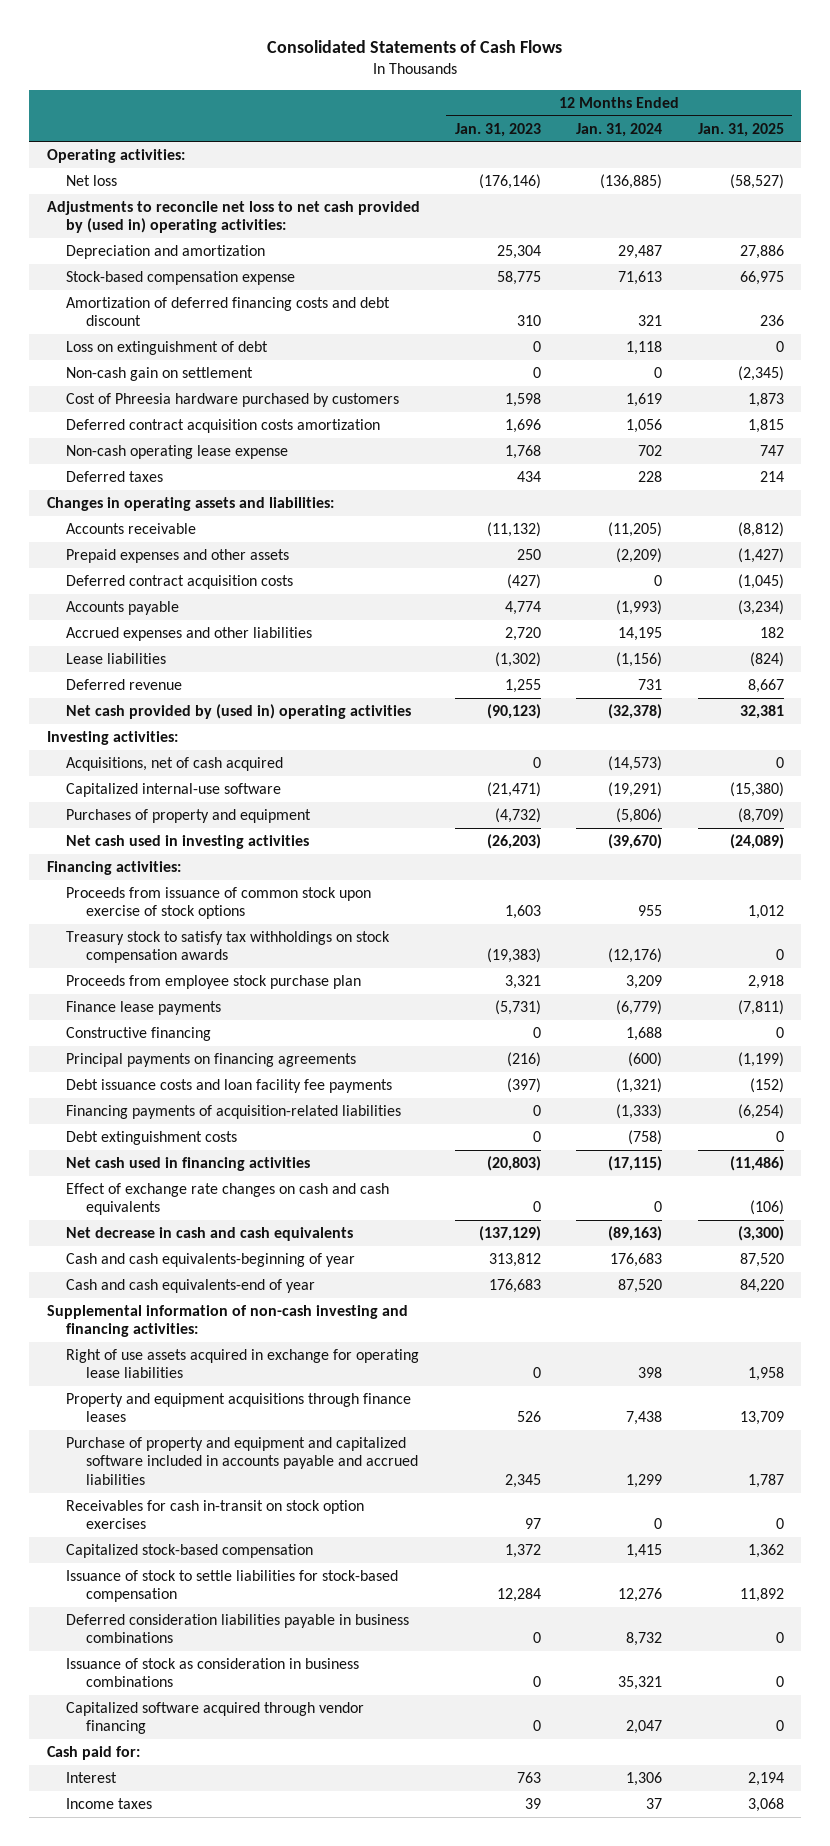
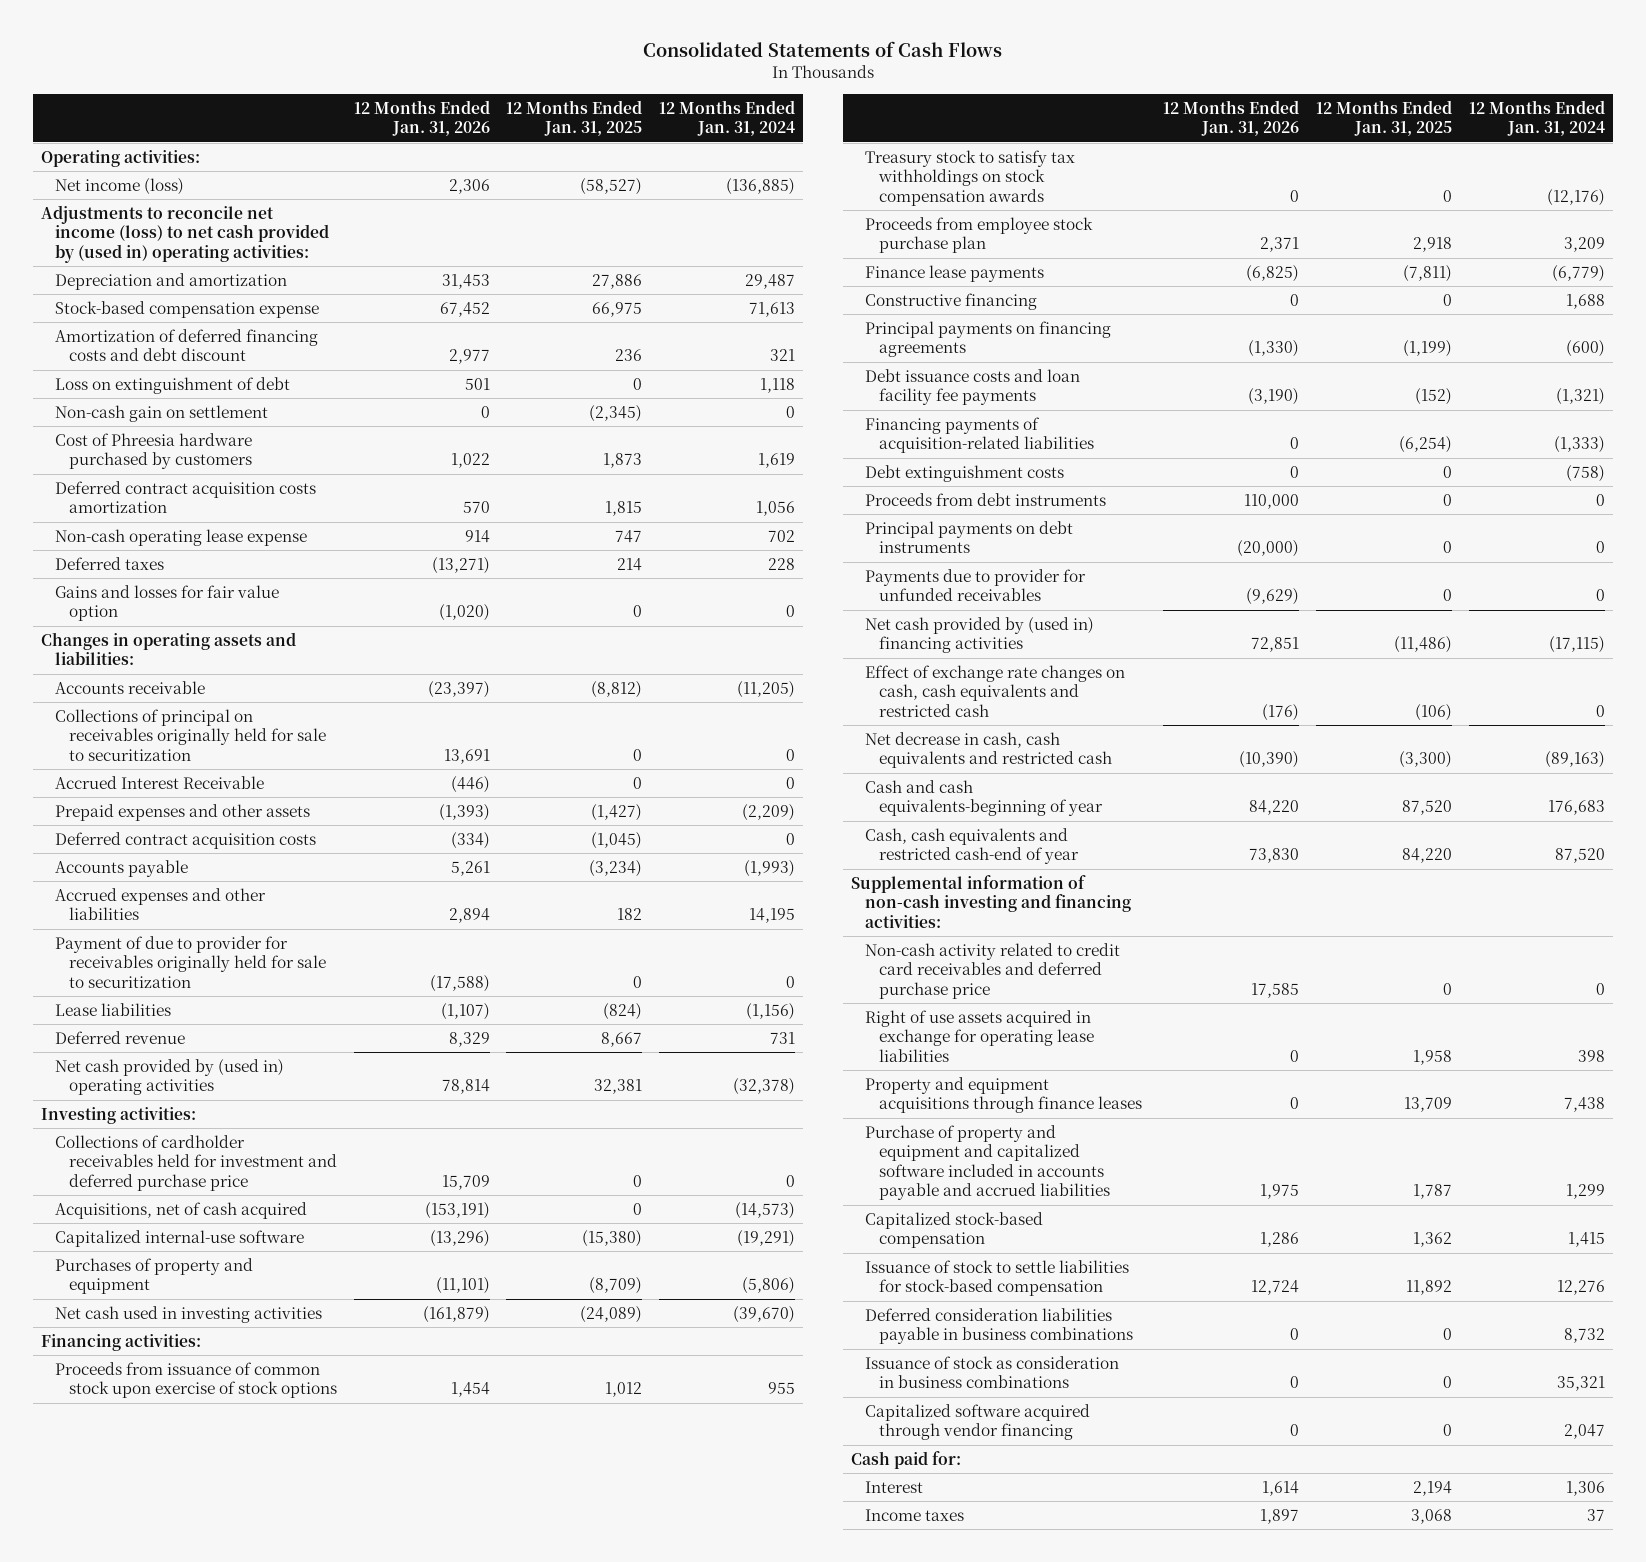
- | 12 Months Ended Jan. 31, 2023 | 12 Months Ended Jan. 31, 2024 | 12 Months Ended Jan. 31, 2025
+ | 12 Months Ended Jan. 31, 2026 | 12 Months Ended Jan. 31, 2025 | 12 Months Ended Jan. 31, 2024
- Net loss | (176,146) | (136,885) | (58,527)
- Adjustments to reconcile net loss to net cash provided by (used in) operating activities:
+ Net income (loss) | 2,306 | (58,527) | (136,885)
+ Adjustments to reconcile net income (loss) to net cash provided by (used in) operating activities:
+ Gains and losses for fair value option | (1,020) | 0 | 0
+ Collections of principal on receivables originally held for sale to securitization | 13,691 | 0 | 0
+ Accrued Interest Receivable | (446) | 0 | 0
+ Payment of due to provider for receivables originally held for sale to securitization | (17,588) | 0 | 0
+ Collections of cardholder receivables held for investment and deferred purchase price | 15,709 | 0 | 0
- Net cash used in financing activities | (20,803) | (17,115) | (11,486)
- Effect of exchange rate changes on cash and cash equivalents | 0 | 0 | (106)
- Net decrease in cash and cash equivalents | (137,129) | (89,163) | (3,300)
+ Proceeds from debt instruments | 110,000 | 0 | 0
+ Principal payments on debt instruments | (20,000) | 0 | 0
+ Payments due to provider for unfunded receivables | (9,629) | 0 | 0
+ Net cash provided by (used in) financing activities | 72,851 | (11,486) | (17,115)
+ Effect of exchange rate changes on cash, cash equivalents and restricted cash | (176) | (106) | 0
+ Net decrease in cash, cash equivalents and restricted cash | (10,390) | (3,300) | (89,163)
- Cash and cash equivalents-end of year | 176,683 | 87,520 | 84,220
+ Cash, cash equivalents and restricted cash-end of year | 73,830 | 84,220 | 87,520
+ Non-cash activity related to credit card receivables and deferred purchase price | 17,585 | 0 | 0
- Receivables for cash in-transit on stock option exercises | 97 | 0 | 0

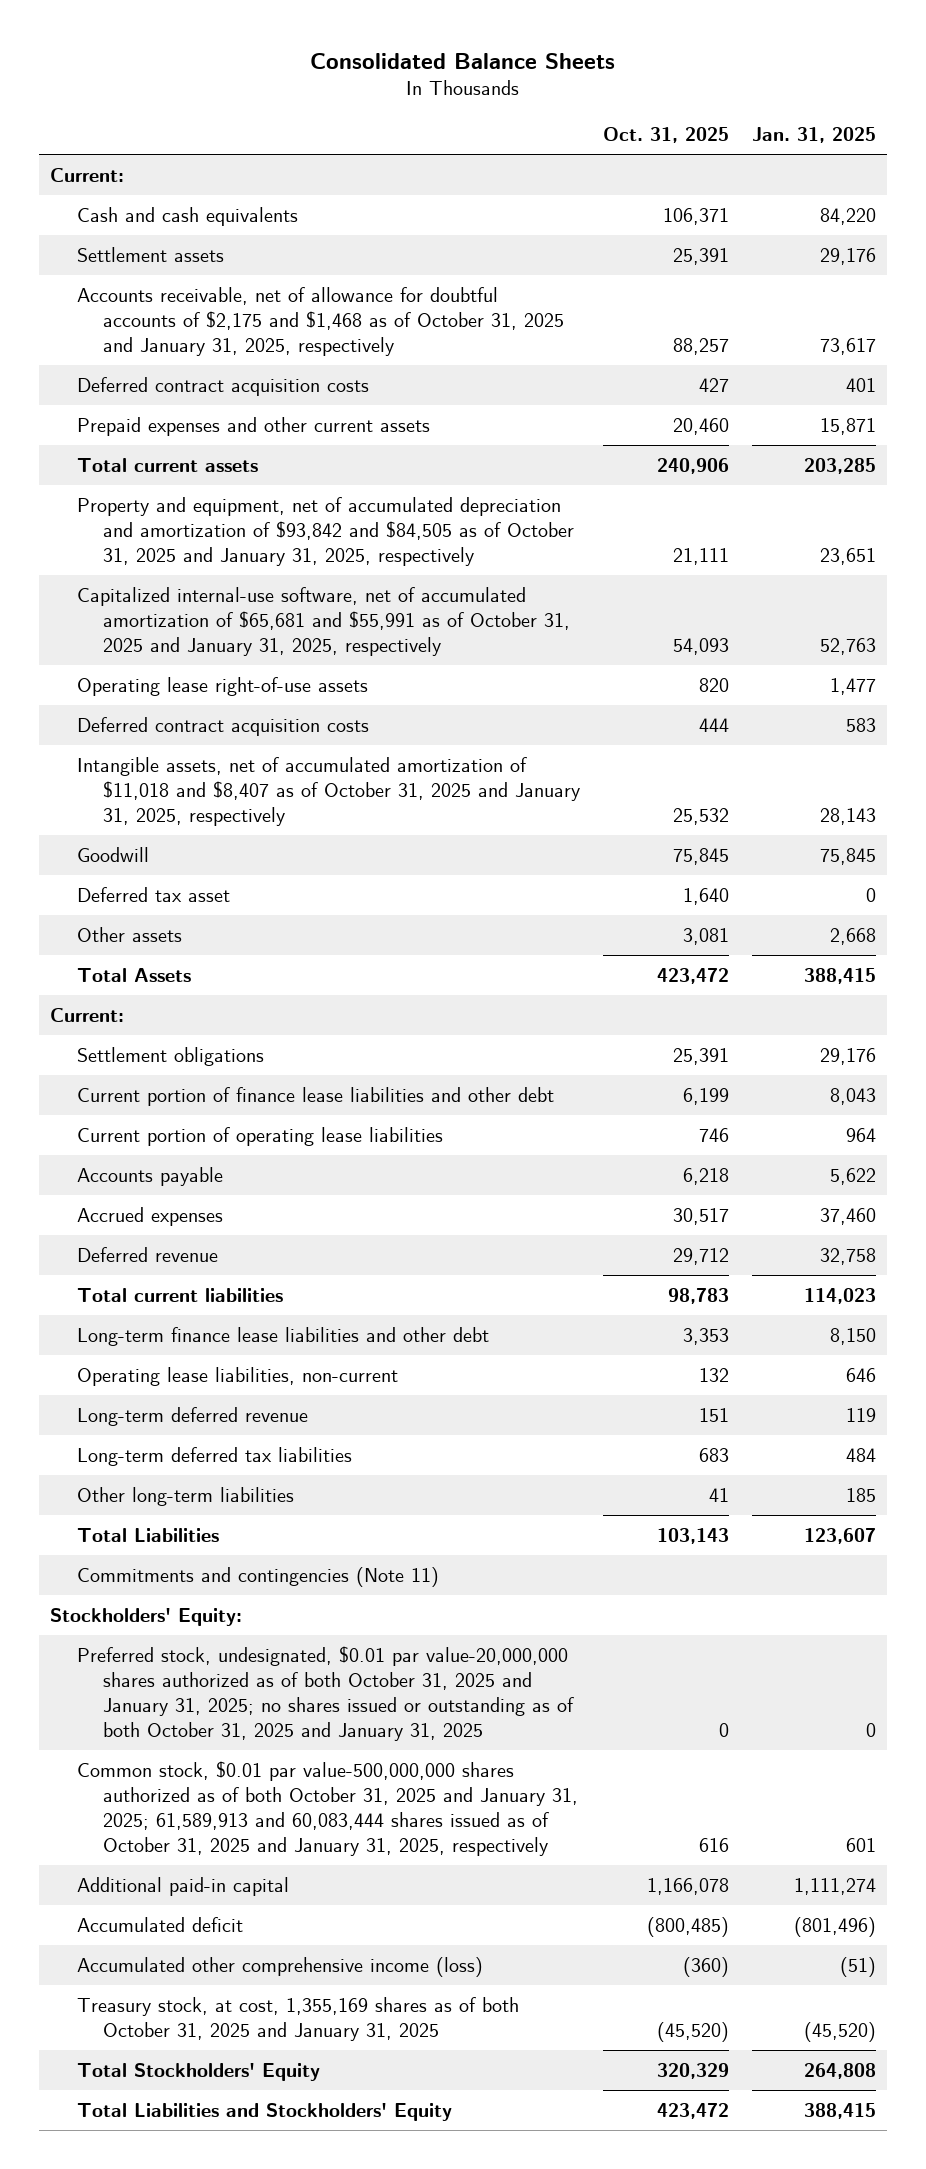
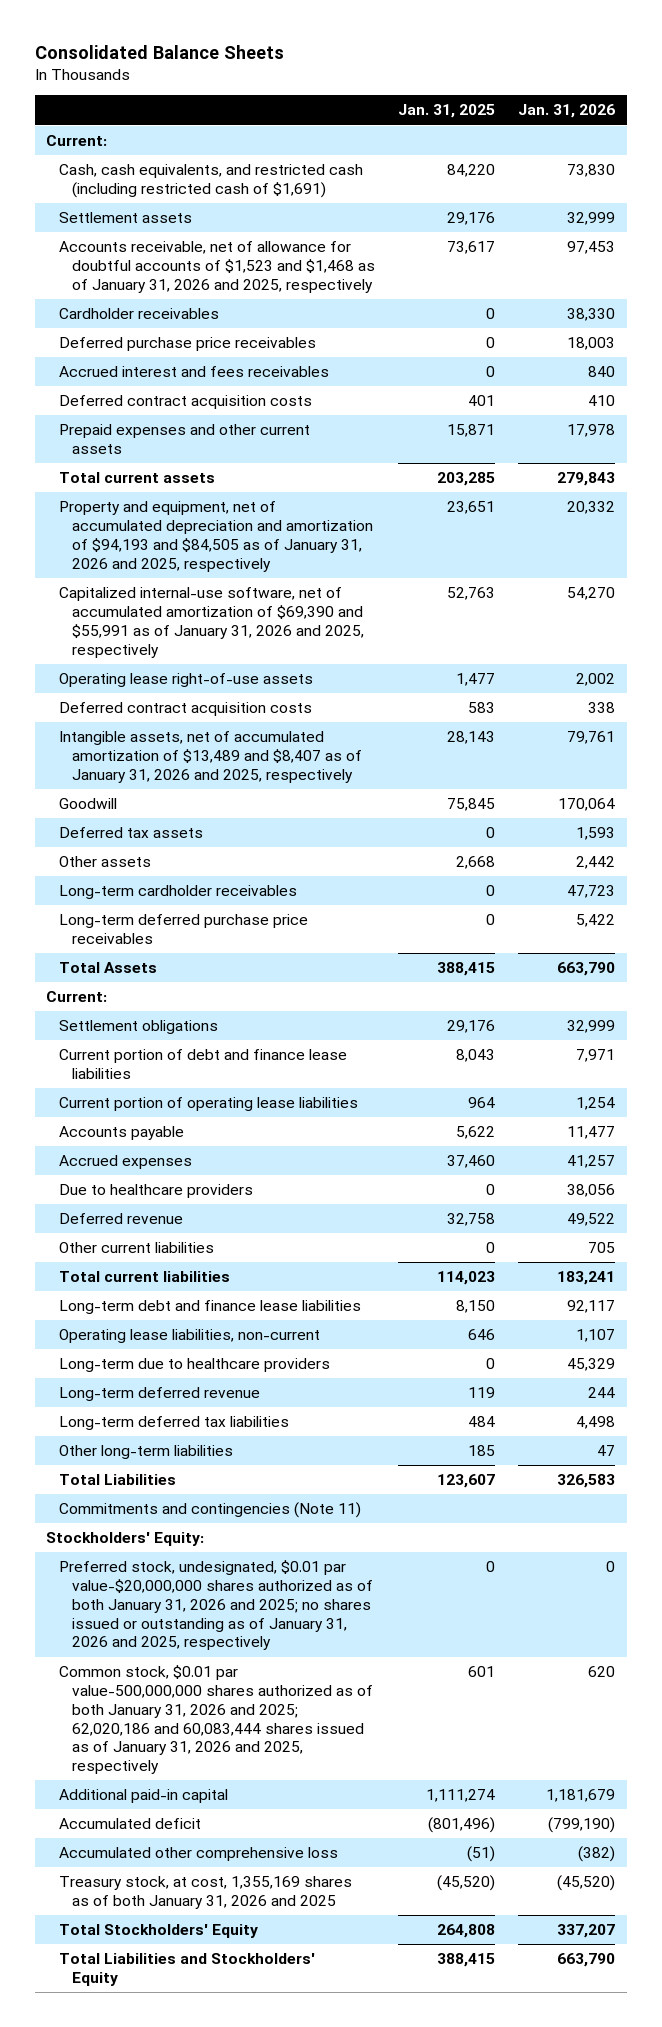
- | Oct. 31, 2025 | Jan. 31, 2025
+ | Jan. 31, 2025 | Jan. 31, 2026
- Cash and cash equivalents | 106,371 | 84,220
+ Cash, cash equivalents, and restricted cash (including restricted cash of $1,691) | 84,220 | 73,830
- Accounts receivable, net of allowance for doubtful accounts of $2,175 and $1,468 as of October 31, 2025 and January 31, 2025, respectively | 88,257 | 73,617
+ Accounts receivable, net of allowance for doubtful accounts of $1,523 and $1,468 as of January 31, 2026 and 2025, respectively | 73,617 | 97,453
+ Cardholder receivables | 0 | 38,330
+ Deferred purchase price receivables | 0 | 18,003
+ Accrued interest and fees receivables | 0 | 840
- Property and equipment, net of accumulated depreciation and amortization of $93,842 and $84,505 as of October 31, 2025 and January 31, 2025, respectively | 21,111 | 23,651
- Capitalized internal-use software, net of accumulated amortization of $65,681 and $55,991 as of October 31, 2025 and January 31, 2025, respectively | 54,093 | 52,763
+ Property and equipment, net of accumulated depreciation and amortization of $94,193 and $84,505 as of January 31, 2026 and 2025, respectively | 23,651 | 20,332
+ Capitalized internal-use software, net of accumulated amortization of $69,390 and $55,991 as of January 31, 2026 and 2025, respectively | 52,763 | 54,270
- Intangible assets, net of accumulated amortization of $11,018 and $8,407 as of October 31, 2025 and January 31, 2025, respectively | 25,532 | 28,143
+ Intangible assets, net of accumulated amortization of $13,489 and $8,407 as of January 31, 2026 and 2025, respectively | 28,143 | 79,761
- Deferred tax asset | 1,640 | 0
+ Deferred tax assets | 0 | 1,593
+ Long-term cardholder receivables | 0 | 47,723
+ Long-term deferred purchase price receivables | 0 | 5,422
- Current portion of finance lease liabilities and other debt | 6,199 | 8,043
+ Current portion of debt and finance lease liabilities | 8,043 | 7,971
+ Due to healthcare providers | 0 | 38,056
+ Other current liabilities | 0 | 705
- Long-term finance lease liabilities and other debt | 3,353 | 8,150
+ Long-term debt and finance lease liabilities | 8,150 | 92,117
+ Long-term due to healthcare providers | 0 | 45,329
- Preferred stock, undesignated, $0.01 par value-20,000,000 shares authorized as of both October 31, 2025 and January 31, 2025; no shares issued or outstanding as of both October 31, 2025 and January 31, 2025 | 0 | 0
- Common stock, $0.01 par value-500,000,000 shares authorized as of both October 31, 2025 and January 31, 2025; 61,589,913 and 60,083,444 shares issued as of October 31, 2025 and January 31, 2025, respectively | 616 | 601
+ Preferred stock, undesignated, $0.01 par value-$20,000,000 shares authorized as of both January 31, 2026 and 2025; no shares issued or outstanding as of January 31, 2026 and 2025, respectively | 0 | 0
+ Common stock, $0.01 par value-500,000,000 shares authorized as of both January 31, 2026 and 2025; 62,020,186 and 60,083,444 shares issued as of January 31, 2026 and 2025, respectively | 601 | 620
- Accumulated other comprehensive income (loss) | (360) | (51)
- Treasury stock, at cost, 1,355,169 shares as of both October 31, 2025 and January 31, 2025 | (45,520) | (45,520)
+ Accumulated other comprehensive loss | (51) | (382)
+ Treasury stock, at cost, 1,355,169 shares as of both January 31, 2026 and 2025 | (45,520) | (45,520)

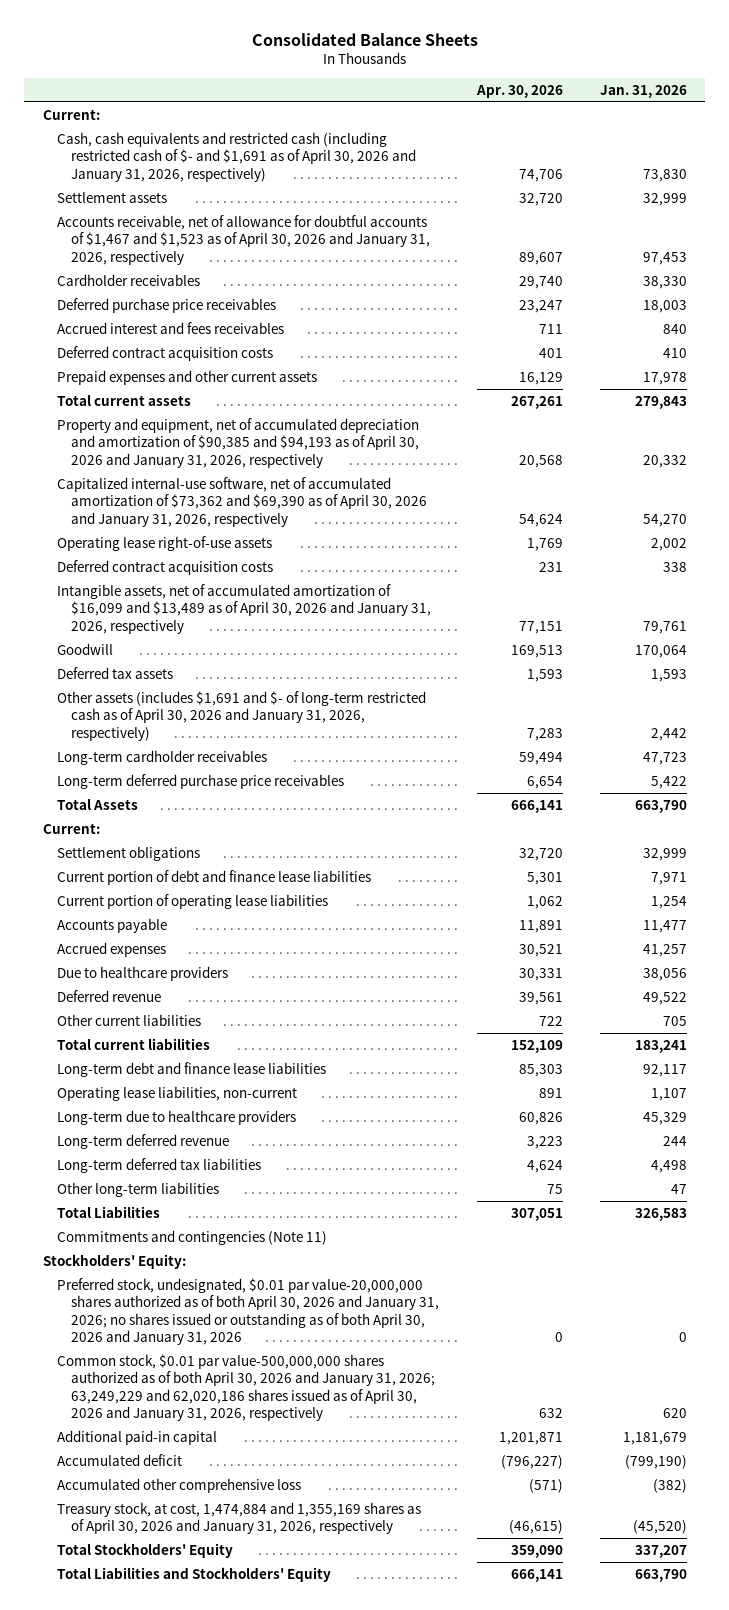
- | Jan. 31, 2025 | Jan. 31, 2026
+ | Apr. 30, 2026 | Jan. 31, 2026
- Cash, cash equivalents, and restricted cash (including restricted cash of $1,691) | 84,220 | 73,830
+ Cash, cash equivalents and restricted cash (including restricted cash of $- and $1,691 as of April 30, 2026 and January 31, 2026, respectively) | 74,706 | 73,830
- Accounts receivable, net of allowance for doubtful accounts of $1,523 and $1,468 as of January 31, 2026 and 2025, respectively | 73,617 | 97,453
+ Accounts receivable, net of allowance for doubtful accounts of $1,467 and $1,523 as of April 30, 2026 and January 31, 2026, respectively | 89,607 | 97,453
- Property and equipment, net of accumulated depreciation and amortization of $94,193 and $84,505 as of January 31, 2026 and 2025, respectively | 23,651 | 20,332
- Capitalized internal-use software, net of accumulated amortization of $69,390 and $55,991 as of January 31, 2026 and 2025, respectively | 52,763 | 54,270
+ Property and equipment, net of accumulated depreciation and amortization of $90,385 and $94,193 as of April 30, 2026 and January 31, 2026, respectively | 20,568 | 20,332
+ Capitalized internal-use software, net of accumulated amortization of $73,362 and $69,390 as of April 30, 2026 and January 31, 2026, respectively | 54,624 | 54,270
- Intangible assets, net of accumulated amortization of $13,489 and $8,407 as of January 31, 2026 and 2025, respectively | 28,143 | 79,761
+ Intangible assets, net of accumulated amortization of $16,099 and $13,489 as of April 30, 2026 and January 31, 2026, respectively | 77,151 | 79,761
- Other assets | 2,668 | 2,442
+ Other assets (includes $1,691 and $- of long-term restricted cash as of April 30, 2026 and January 31, 2026, respectively) | 7,283 | 2,442
- Preferred stock, undesignated, $0.01 par value-$20,000,000 shares authorized as of both January 31, 2026 and 2025; no shares issued or outstanding as of January 31, 2026 and 2025, respectively | 0 | 0
- Common stock, $0.01 par value-500,000,000 shares authorized as of both January 31, 2026 and 2025; 62,020,186 and 60,083,444 shares issued as of January 31, 2026 and 2025, respectively | 601 | 620
+ Preferred stock, undesignated, $0.01 par value-20,000,000 shares authorized as of both April 30, 2026 and January 31, 2026; no shares issued or outstanding as of both April 30, 2026 and January 31, 2026 | 0 | 0
+ Common stock, $0.01 par value-500,000,000 shares authorized as of both April 30, 2026 and January 31, 2026; 63,249,229 and 62,020,186 shares issued as of April 30, 2026 and January 31, 2026, respectively | 632 | 620
- Treasury stock, at cost, 1,355,169 shares as of both January 31, 2026 and 2025 | (45,520) | (45,520)
+ Treasury stock, at cost, 1,474,884 and 1,355,169 shares as of April 30, 2026 and January 31, 2026, respectively | (46,615) | (45,520)

